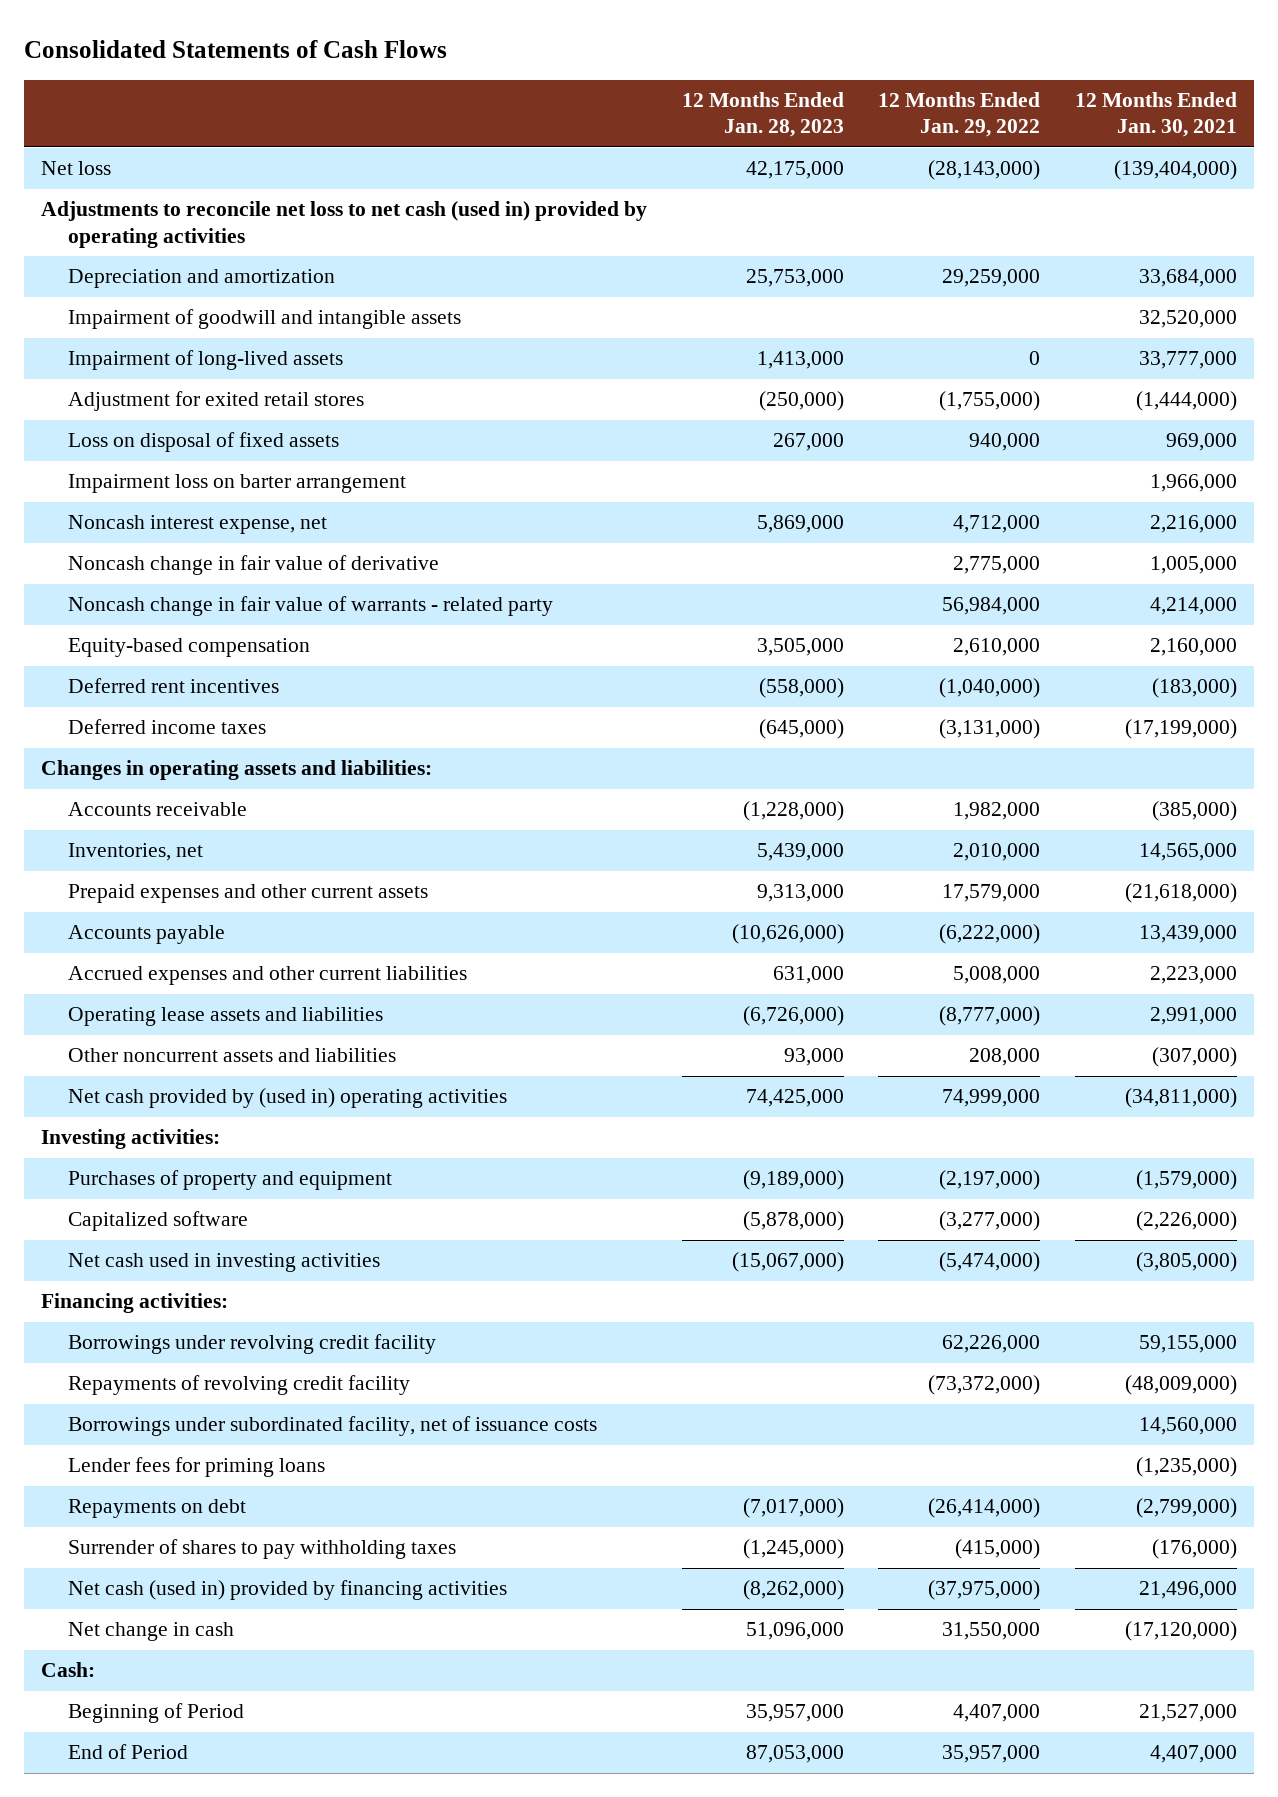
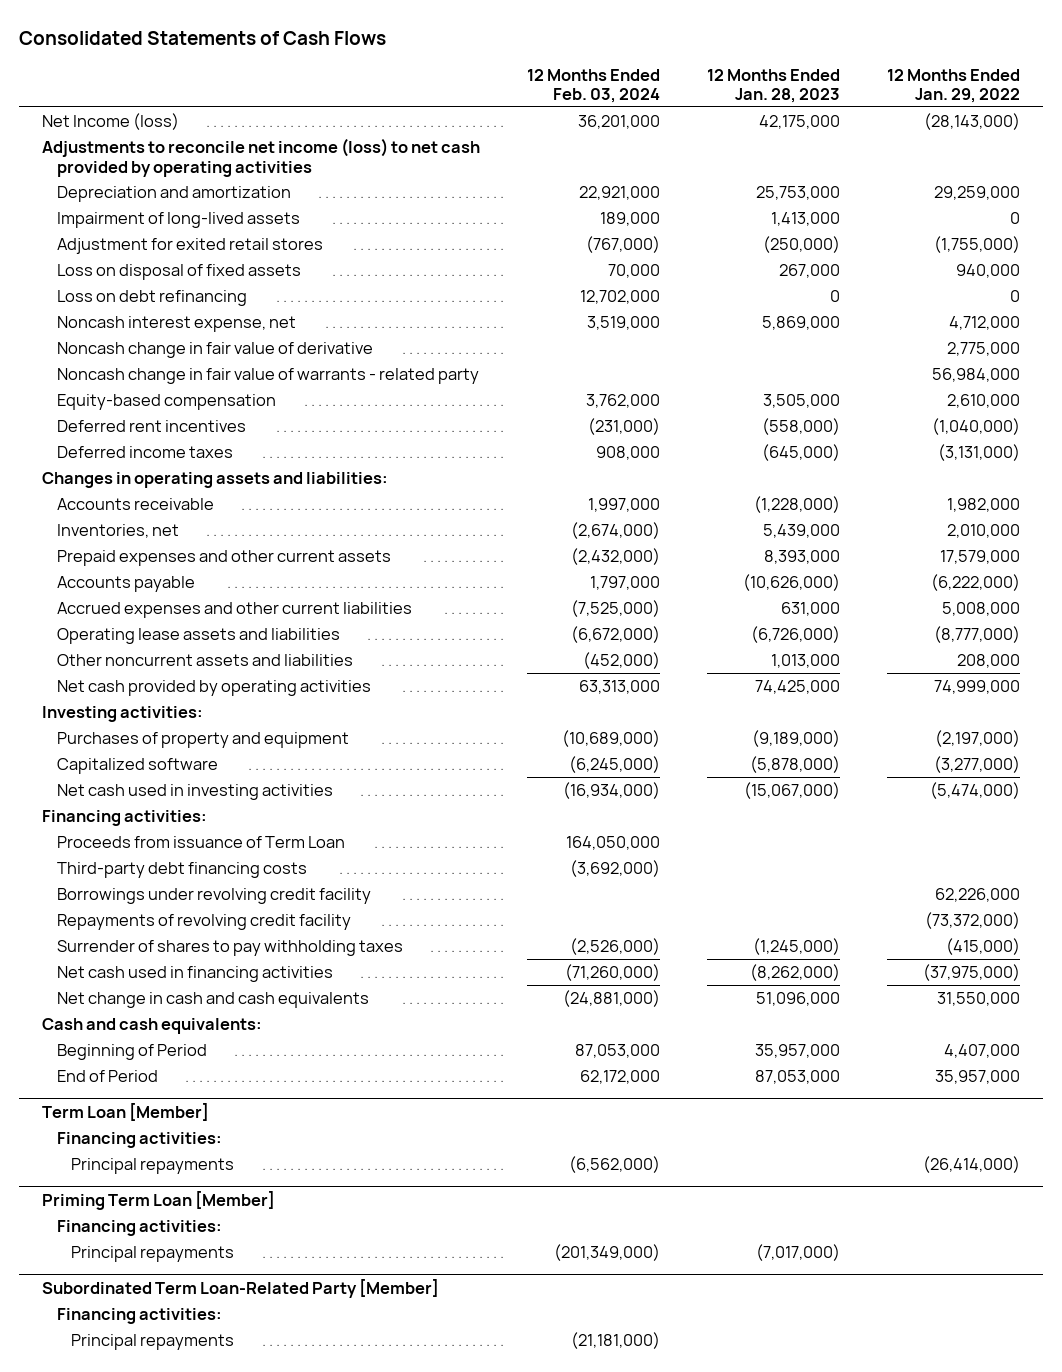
- | 12 Months Ended Jan. 28, 2023 | 12 Months Ended Jan. 29, 2022 | 12 Months Ended Jan. 30, 2021
+ | 12 Months Ended Feb. 03, 2024 | 12 Months Ended Jan. 28, 2023 | 12 Months Ended Jan. 29, 2022
- Net loss | 42,175,000 | (28,143,000) | (139,404,000)
- Adjustments to reconcile net loss to net cash (used in) provided by operating activities
+ Net Income (loss) | 36,201,000 | 42,175,000 | (28,143,000)
+ Adjustments to reconcile net income (loss) to net cash provided by operating activities
- Impairment of goodwill and intangible assets | | | 32,520,000
- Impairment loss on barter arrangement | | | 1,966,000
+ Loss on debt refinancing | 12,702,000 | 0 | 0
- Prepaid expenses and other current assets | 9,313,000 | 17,579,000 | (21,618,000)
+ Prepaid expenses and other current assets | (2,432,000) | 8,393,000 | 17,579,000
- Other noncurrent assets and liabilities | 93,000 | 208,000 | (307,000)
- Net cash provided by (used in) operating activities | 74,425,000 | 74,999,000 | (34,811,000)
+ Other noncurrent assets and liabilities | (452,000) | 1,013,000 | 208,000
+ Net cash provided by operating activities | 63,313,000 | 74,425,000 | 74,999,000
+ Proceeds from issuance of Term Loan | 164,050,000 | |
+ Third-party debt financing costs | (3,692,000) | |
- Borrowings under subordinated facility, net of issuance costs | | | 14,560,000
- Lender fees for priming loans | | | (1,235,000)
- Repayments on debt | (7,017,000) | (26,414,000) | (2,799,000)
- Net cash (used in) provided by financing activities | (8,262,000) | (37,975,000) | 21,496,000
- Net change in cash | 51,096,000 | 31,550,000 | (17,120,000)
- Cash:
+ Net cash used in financing activities | (71,260,000) | (8,262,000) | (37,975,000)
+ Net change in cash and cash equivalents | (24,881,000) | 51,096,000 | 31,550,000
+ Cash and cash equivalents:
+ Term Loan [Member]
+ Financing activities:
+ Principal repayments | (6,562,000) | | (26,414,000)
+ Priming Term Loan [Member]
+ Financing activities:
+ Principal repayments | (201,349,000) | (7,017,000) |
+ Subordinated Term Loan-Related Party [Member]
+ Financing activities:
+ Principal repayments | (21,181,000) | |

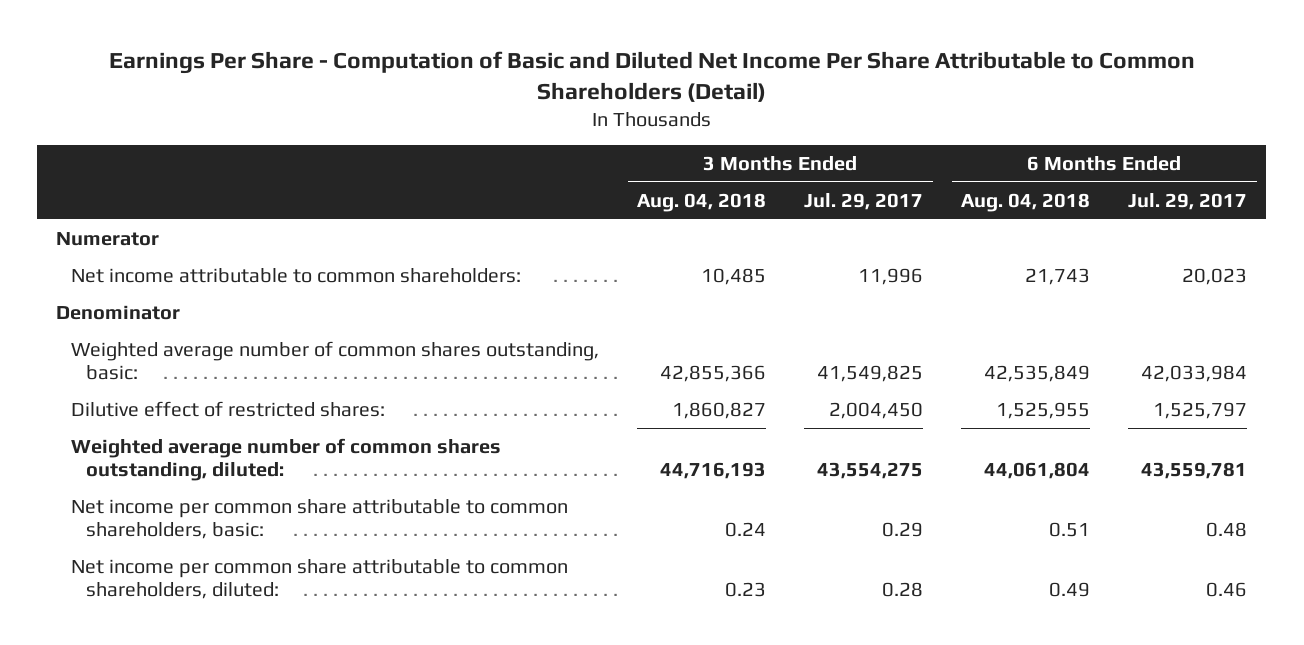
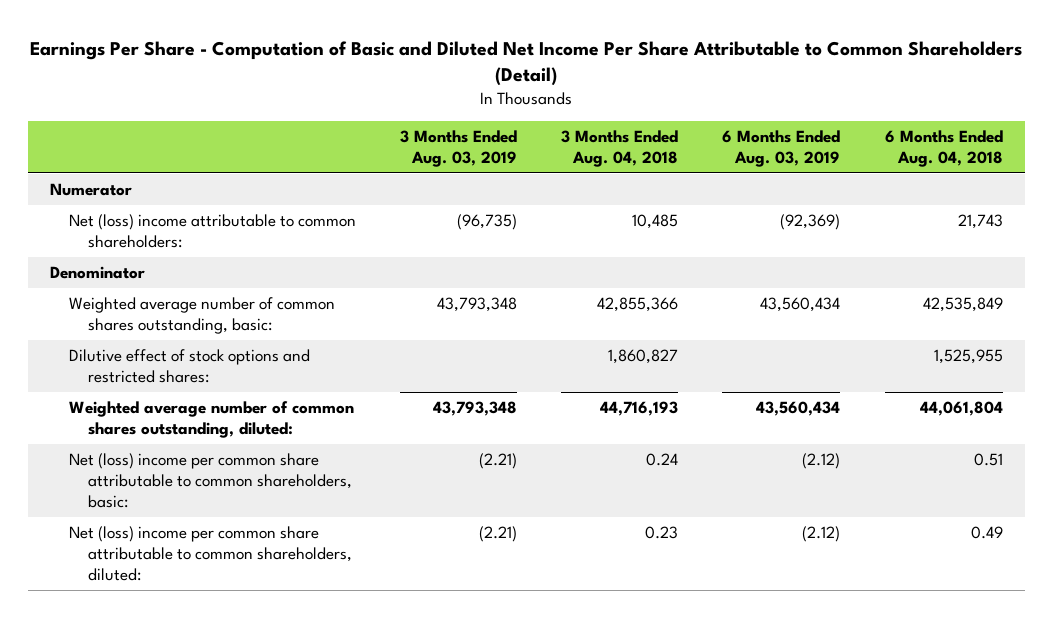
- | 3 Months Ended Aug. 04, 2018 | 3 Months Ended Jul. 29, 2017 | 6 Months Ended Aug. 04, 2018 | 6 Months Ended Jul. 29, 2017
+ | 3 Months Ended Aug. 03, 2019 | 3 Months Ended Aug. 04, 2018 | 6 Months Ended Aug. 03, 2019 | 6 Months Ended Aug. 04, 2018
- Net income attributable to common shareholders: | 10,485 | 11,996 | 21,743 | 20,023
+ Net (loss) income attributable to common shareholders: | (96,735) | 10,485 | (92,369) | 21,743
- Dilutive effect of restricted shares: | 1,860,827 | 2,004,450 | 1,525,955 | 1,525,797
+ Dilutive effect of stock options and restricted shares: | | 1,860,827 | | 1,525,955
- Net income per common share attributable to common shareholders, basic: | 0.24 | 0.29 | 0.51 | 0.48
- Net income per common share attributable to common shareholders, diluted: | 0.23 | 0.28 | 0.49 | 0.46
+ Net (loss) income per common share attributable to common shareholders, basic: | (2.21) | 0.24 | (2.12) | 0.51
+ Net (loss) income per common share attributable to common shareholders, diluted: | (2.21) | 0.23 | (2.12) | 0.49

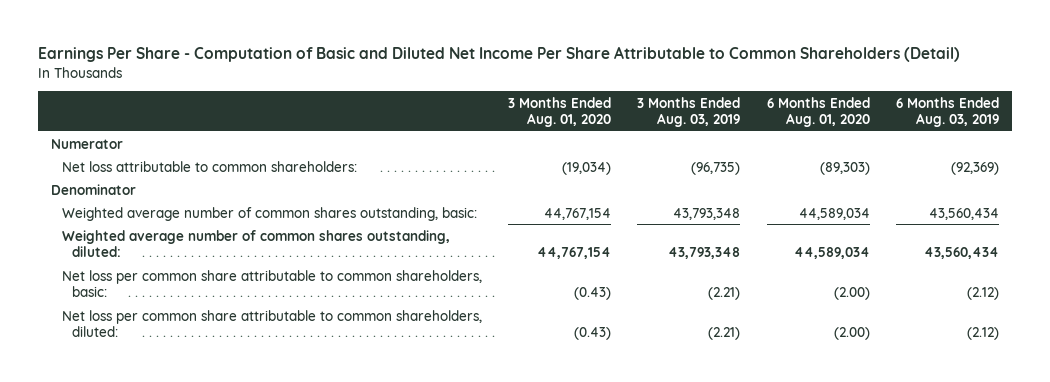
- | 3 Months Ended Aug. 03, 2019 | 3 Months Ended Aug. 04, 2018 | 6 Months Ended Aug. 03, 2019 | 6 Months Ended Aug. 04, 2018
+ | 3 Months Ended Aug. 01, 2020 | 3 Months Ended Aug. 03, 2019 | 6 Months Ended Aug. 01, 2020 | 6 Months Ended Aug. 03, 2019
- Net (loss) income attributable to common shareholders: | (96,735) | 10,485 | (92,369) | 21,743
+ Net loss attributable to common shareholders: | (19,034) | (96,735) | (89,303) | (92,369)
- Dilutive effect of stock options and restricted shares: | | 1,860,827 | | 1,525,955
- Net (loss) income per common share attributable to common shareholders, basic: | (2.21) | 0.24 | (2.12) | 0.51
- Net (loss) income per common share attributable to common shareholders, diluted: | (2.21) | 0.23 | (2.12) | 0.49
+ Net loss per common share attributable to common shareholders, basic: | (0.43) | (2.21) | (2.00) | (2.12)
+ Net loss per common share attributable to common shareholders, diluted: | (0.43) | (2.21) | (2.00) | (2.12)

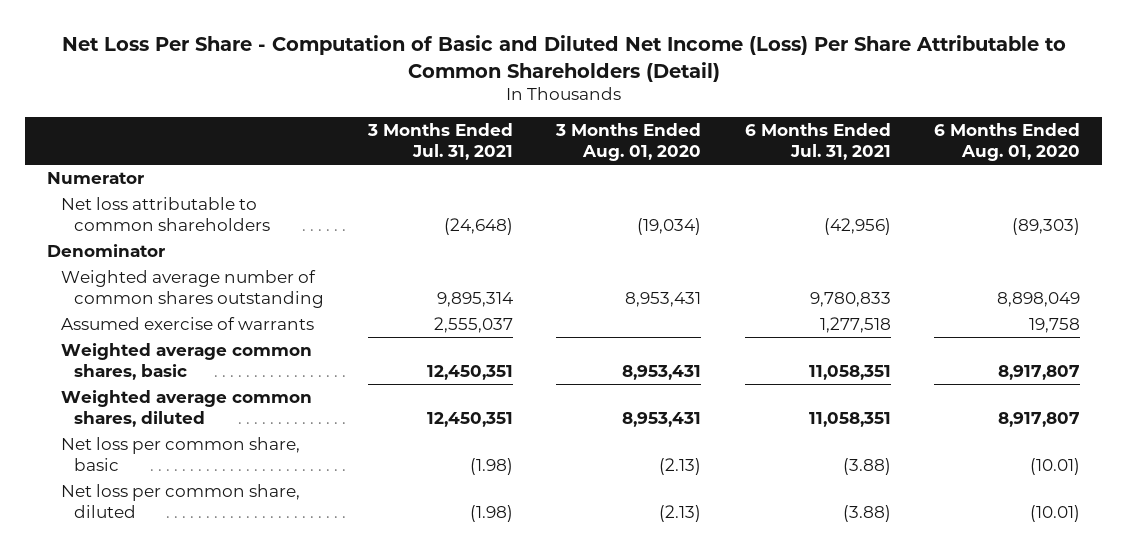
- Earnings Per Share - Computation of Basic and Diluted Net Income Per Share Attributable to Common Shareholders (Detail)
+ Net Loss Per Share - Computation of Basic and Diluted Net Income (Loss) Per Share Attributable to Common Shareholders (Detail)
- | 3 Months Ended Aug. 01, 2020 | 3 Months Ended Aug. 03, 2019 | 6 Months Ended Aug. 01, 2020 | 6 Months Ended Aug. 03, 2019
+ | 3 Months Ended Jul. 31, 2021 | 3 Months Ended Aug. 01, 2020 | 6 Months Ended Jul. 31, 2021 | 6 Months Ended Aug. 01, 2020
- Net loss attributable to common shareholders: | (19,034) | (96,735) | (89,303) | (92,369)
+ Net loss attributable to common shareholders | (24,648) | (19,034) | (42,956) | (89,303)
- Weighted average number of common shares outstanding, basic: | 44,767,154 | 43,793,348 | 44,589,034 | 43,560,434
- Weighted average number of common shares outstanding, diluted: | 44,767,154 | 43,793,348 | 44,589,034 | 43,560,434
- Net loss per common share attributable to common shareholders, basic: | (0.43) | (2.21) | (2.00) | (2.12)
- Net loss per common share attributable to common shareholders, diluted: | (0.43) | (2.21) | (2.00) | (2.12)
+ Weighted average number of common shares outstanding | 9,895,314 | 8,953,431 | 9,780,833 | 8,898,049
+ Assumed exercise of warrants | 2,555,037 | | 1,277,518 | 19,758
+ Weighted average common shares, basic | 12,450,351 | 8,953,431 | 11,058,351 | 8,917,807
+ Weighted average common shares, diluted | 12,450,351 | 8,953,431 | 11,058,351 | 8,917,807
+ Net loss per common share, basic | (1.98) | (2.13) | (3.88) | (10.01)
+ Net loss per common share, diluted | (1.98) | (2.13) | (3.88) | (10.01)

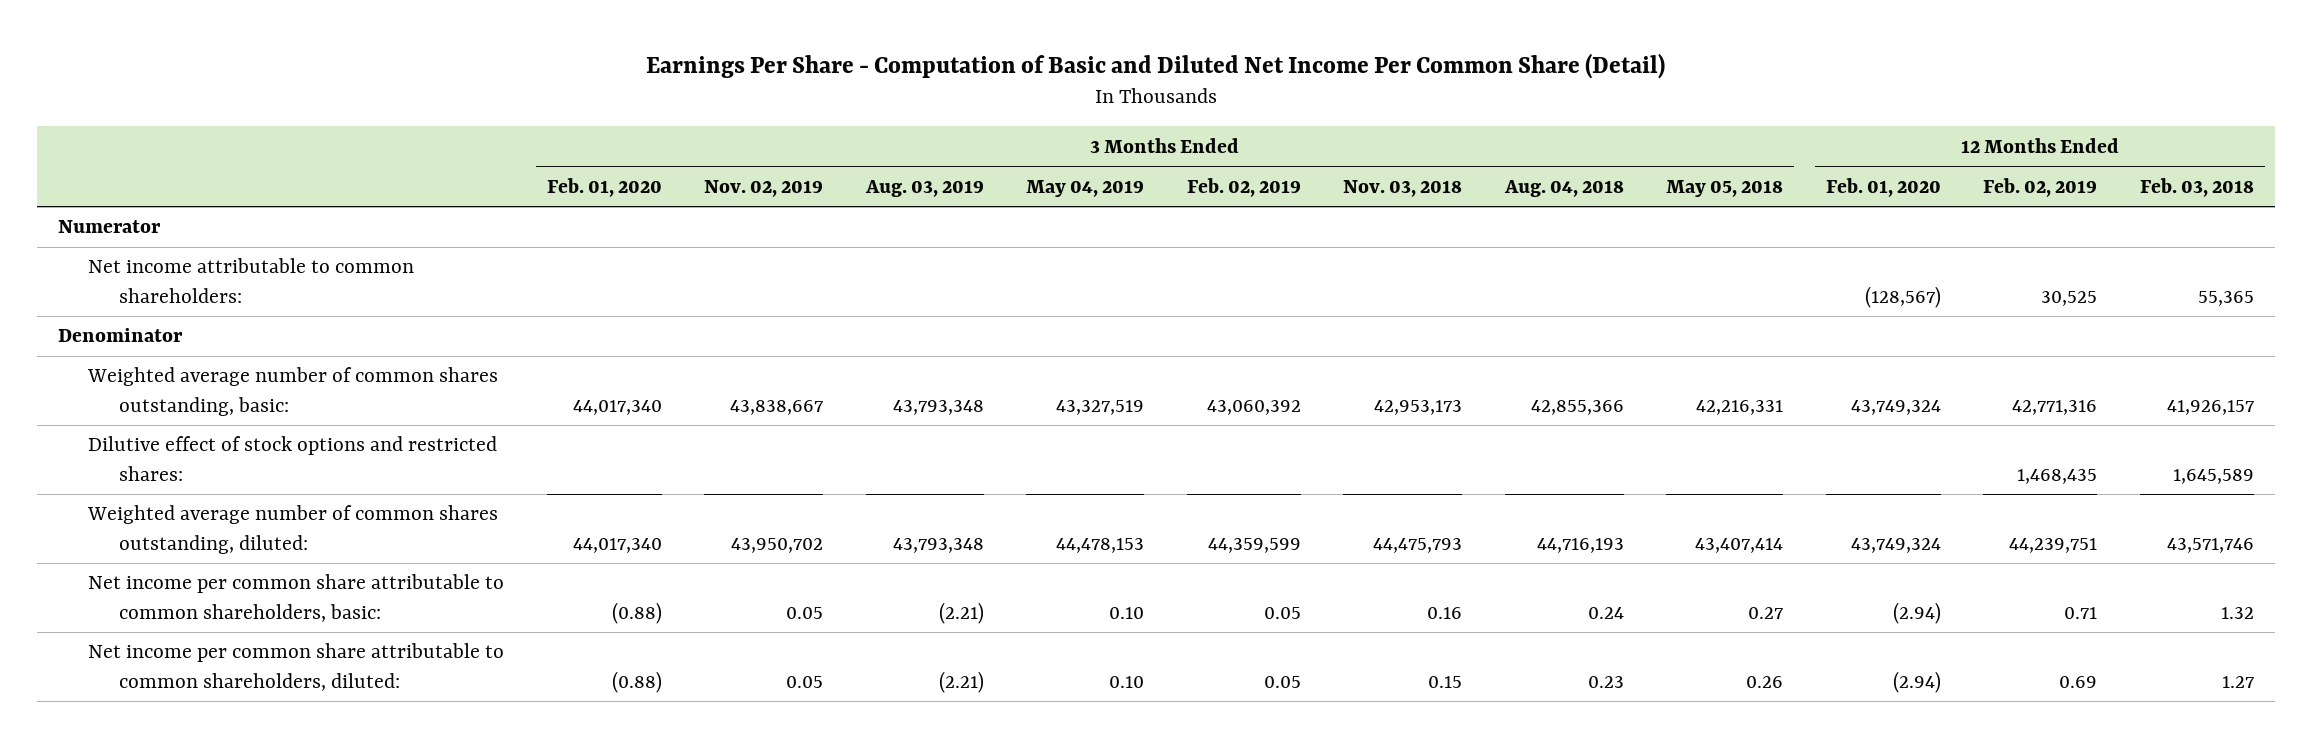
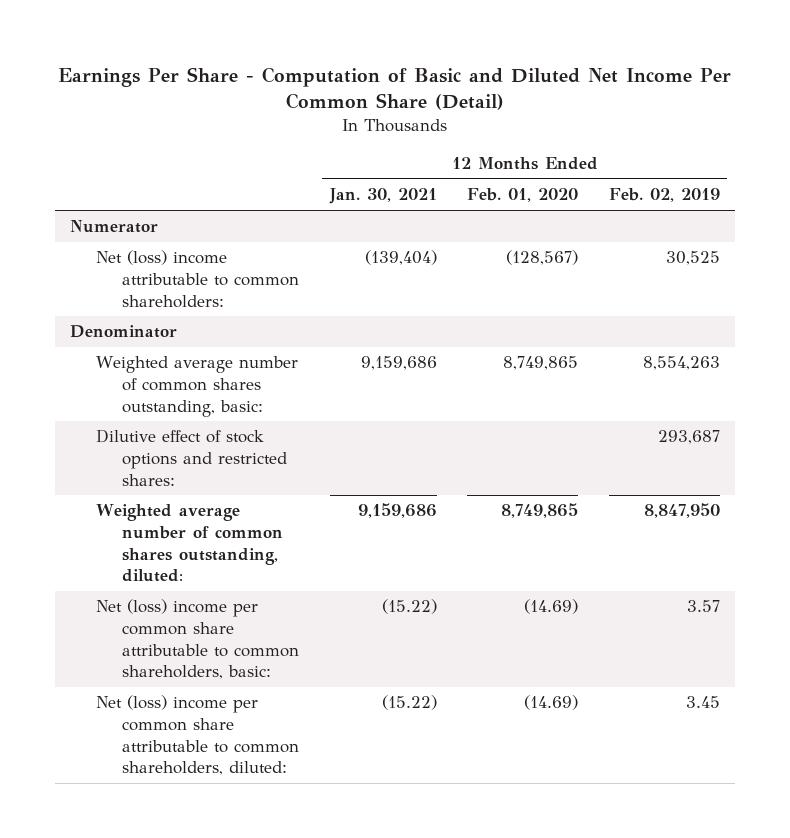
- | 3 Months Ended Feb. 01, 2020 | 3 Months Ended Nov. 02, 2019 | 3 Months Ended Aug. 03, 2019 | 3 Months Ended May 04, 2019 | 3 Months Ended Feb. 02, 2019 | 3 Months Ended Nov. 03, 2018 | 3 Months Ended Aug. 04, 2018 | 3 Months Ended May 05, 2018 | 12 Months Ended Feb. 01, 2020 | 12 Months Ended Feb. 02, 2019 | 12 Months Ended Feb. 03, 2018
+ | 12 Months Ended Jan. 30, 2021 | 12 Months Ended Feb. 01, 2020 | 12 Months Ended Feb. 02, 2019
- Net income attributable to common shareholders: | | | | | | | | | (128,567) | 30,525 | 55,365
+ Net (loss) income attributable to common shareholders: | (139,404) | (128,567) | 30,525
- Weighted average number of common shares outstanding, basic: | 44,017,340 | 43,838,667 | 43,793,348 | 43,327,519 | 43,060,392 | 42,953,173 | 42,855,366 | 42,216,331 | 43,749,324 | 42,771,316 | 41,926,157
- Dilutive effect of stock options and restricted shares: | | | | | | | | | | 1,468,435 | 1,645,589
- Weighted average number of common shares outstanding, diluted: | 44,017,340 | 43,950,702 | 43,793,348 | 44,478,153 | 44,359,599 | 44,475,793 | 44,716,193 | 43,407,414 | 43,749,324 | 44,239,751 | 43,571,746
- Net income per common share attributable to common shareholders, basic: | (0.88) | 0.05 | (2.21) | 0.10 | 0.05 | 0.16 | 0.24 | 0.27 | (2.94) | 0.71 | 1.32
- Net income per common share attributable to common shareholders, diluted: | (0.88) | 0.05 | (2.21) | 0.10 | 0.05 | 0.15 | 0.23 | 0.26 | (2.94) | 0.69 | 1.27
+ Weighted average number of common shares outstanding, basic: | 9,159,686 | 8,749,865 | 8,554,263
+ Dilutive effect of stock options and restricted shares: | | | 293,687
+ Weighted average number of common shares outstanding, diluted: | 9,159,686 | 8,749,865 | 8,847,950
+ Net (loss) income per common share attributable to common shareholders, basic: | (15.22) | (14.69) | 3.57
+ Net (loss) income per common share attributable to common shareholders, diluted: | (15.22) | (14.69) | 3.45

